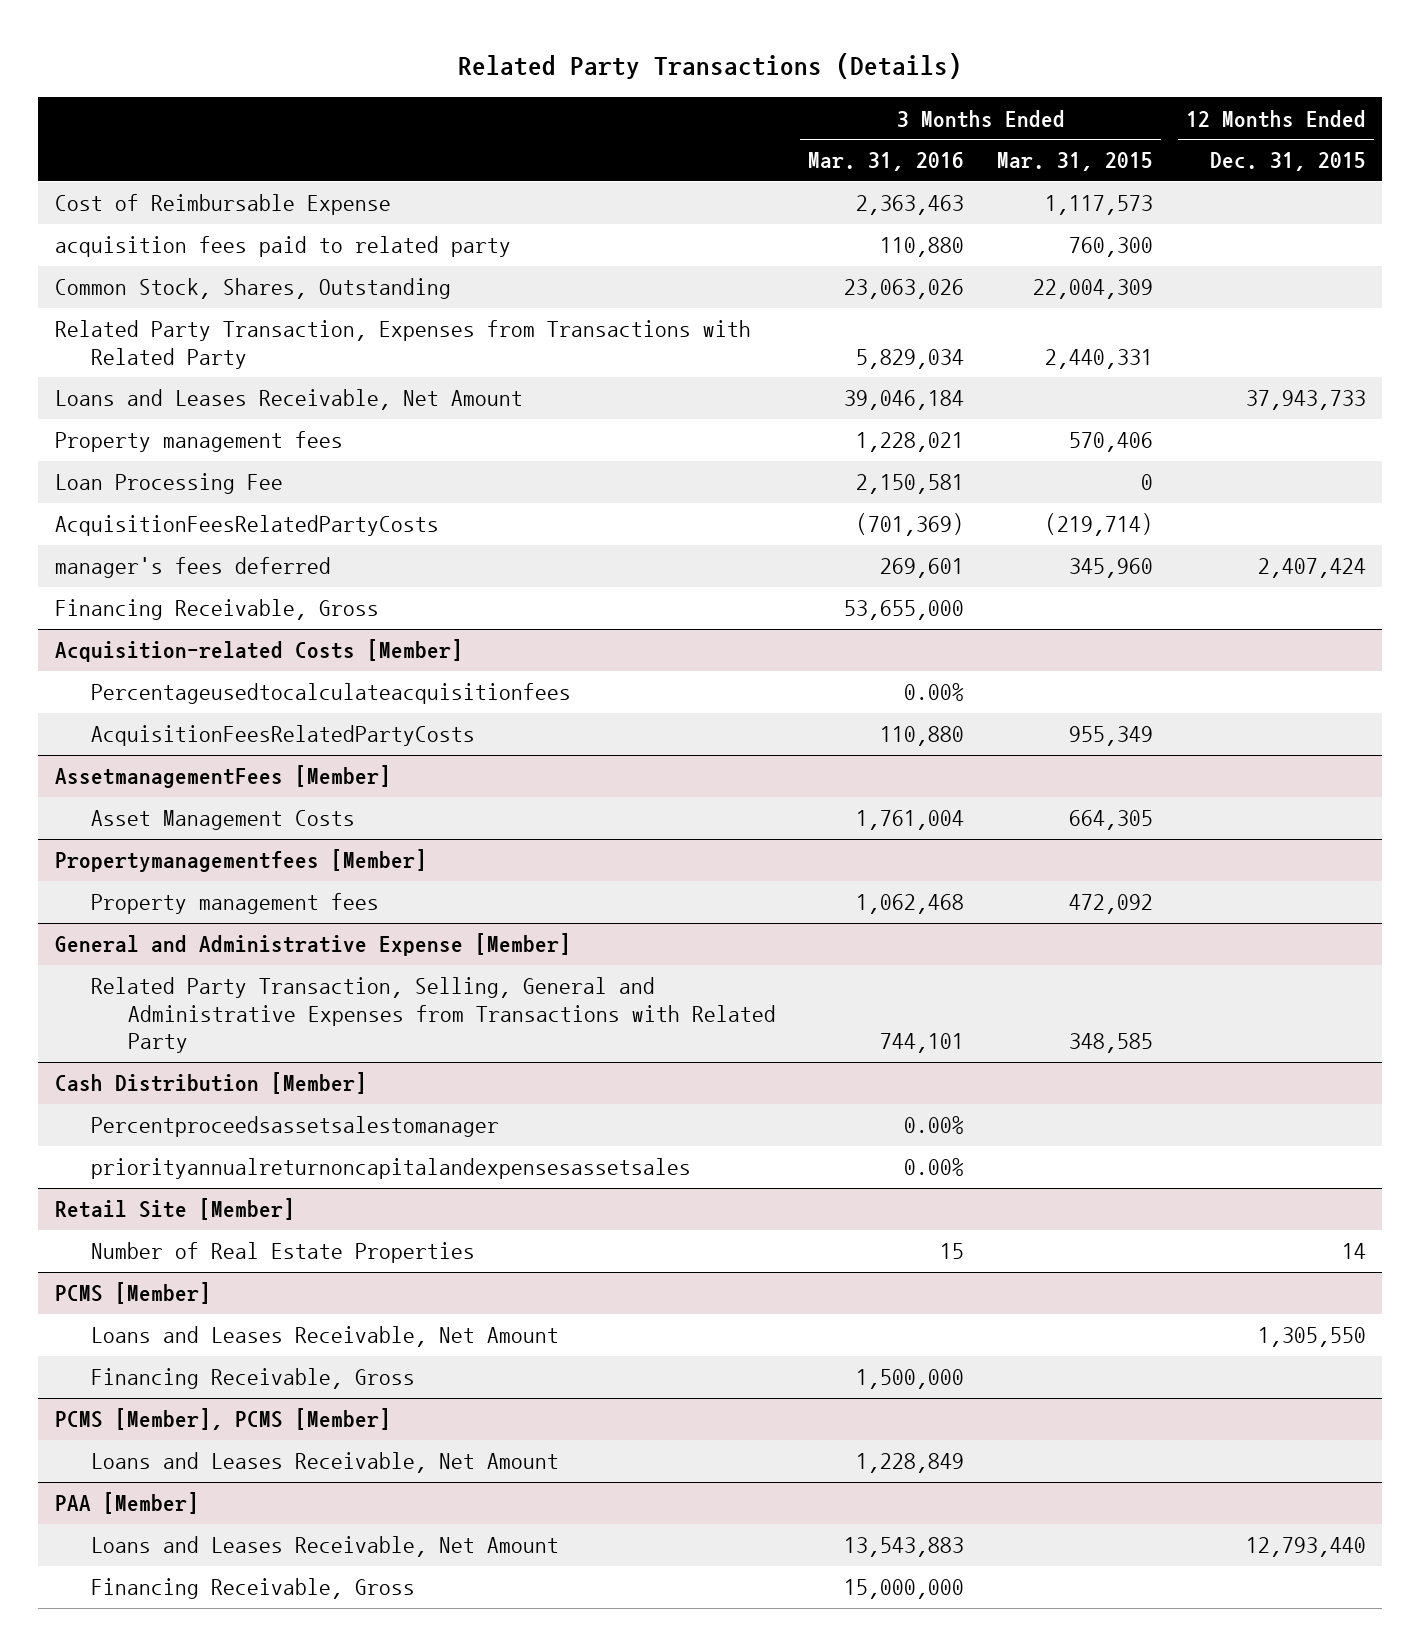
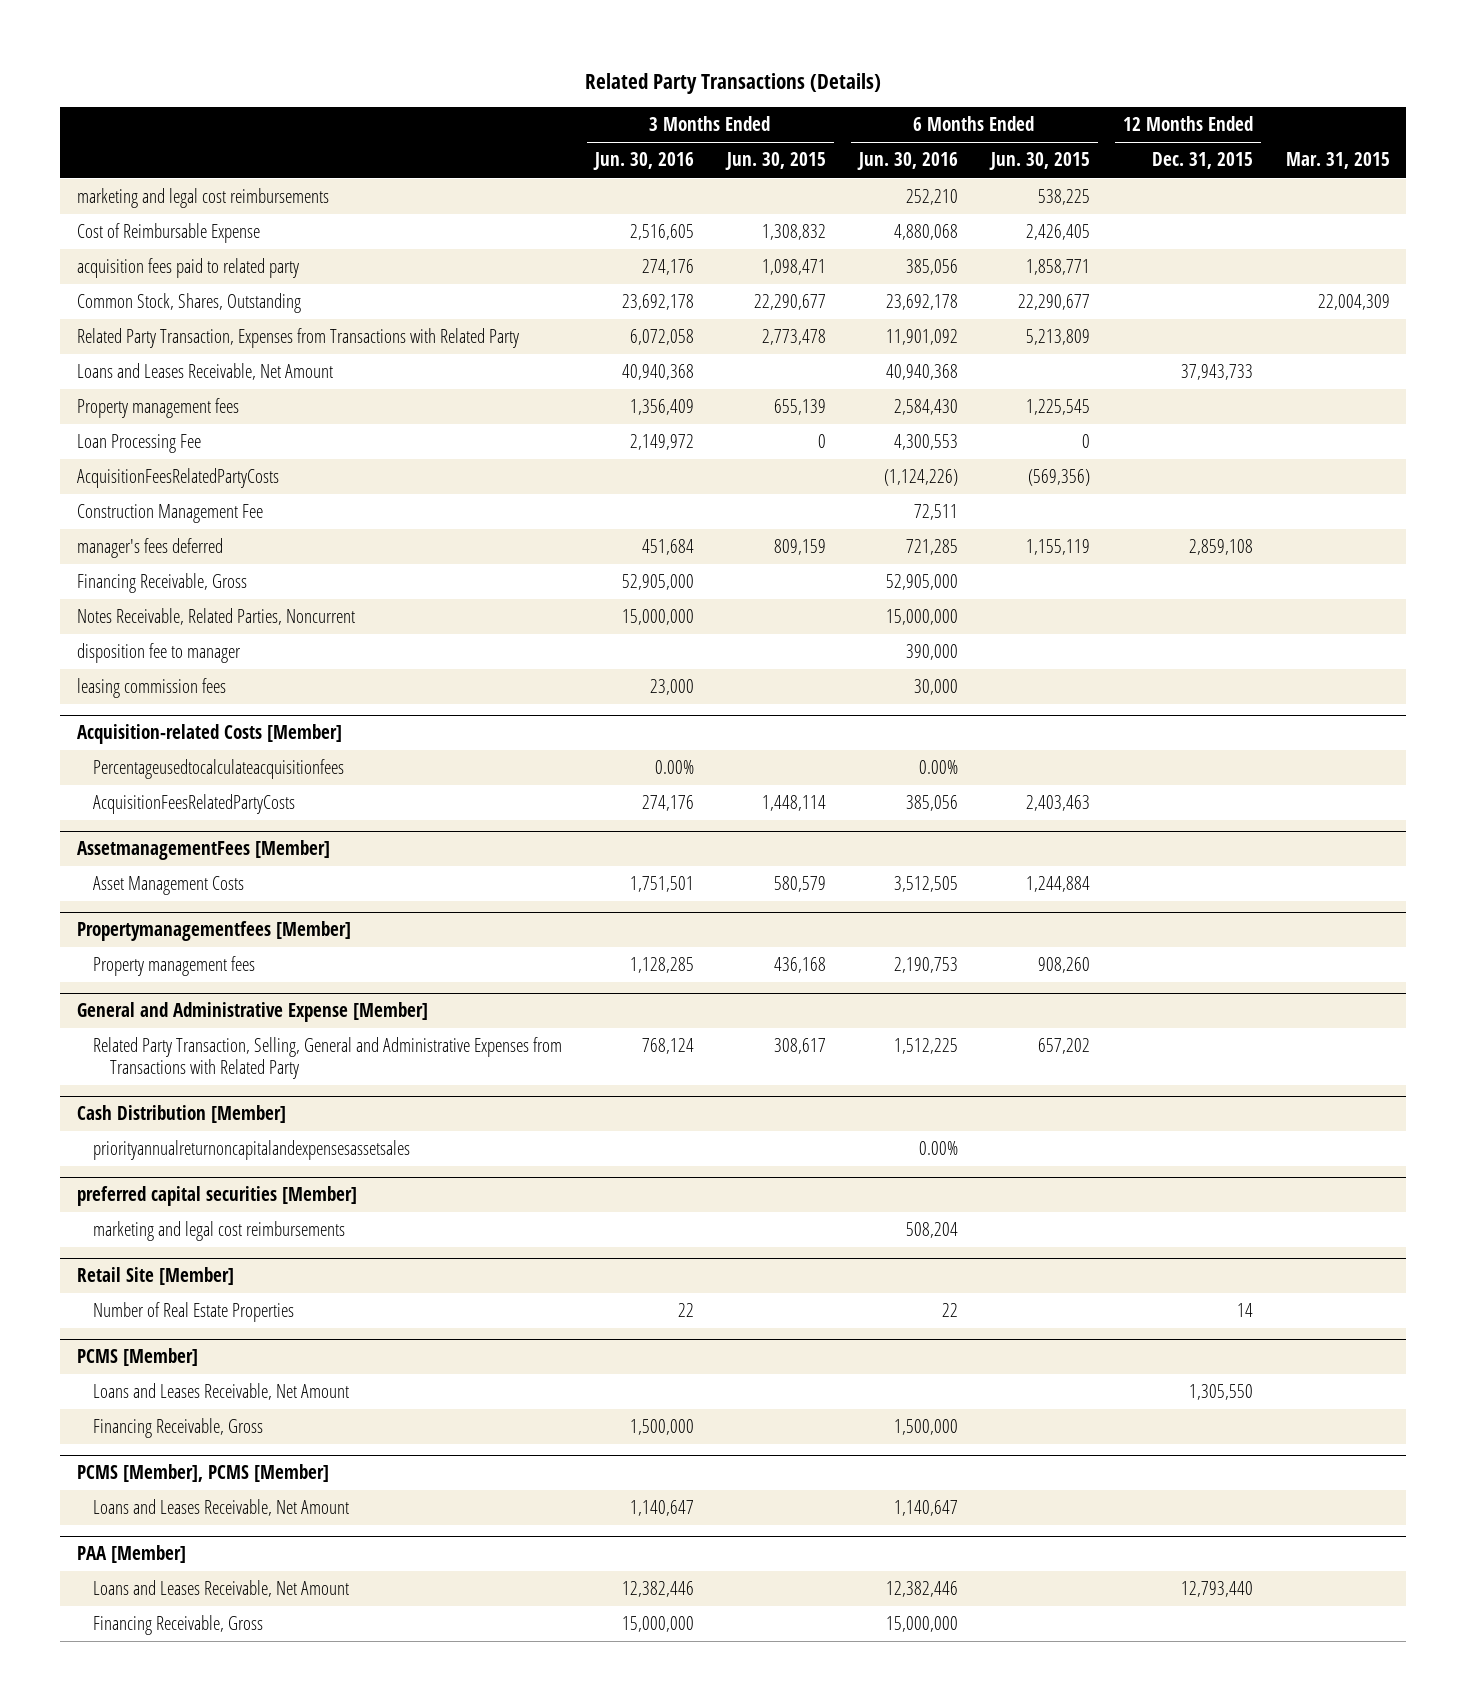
- | 3 Months Ended Mar. 31, 2016 | 3 Months Ended Mar. 31, 2015 | 12 Months Ended Dec. 31, 2015
+ | 3 Months Ended Jun. 30, 2016 | 3 Months Ended Jun. 30, 2015 | 6 Months Ended Jun. 30, 2016 | 6 Months Ended Jun. 30, 2015 | 12 Months Ended Dec. 31, 2015 | Mar. 31, 2015
+ marketing and legal cost reimbursements | | | 252,210 | 538,225 | |
- manager's fees deferred | 269,601 | 345,960 | 2,407,424
+ Construction Management Fee | | | 72,511 | | |
+ manager's fees deferred | 451,684 | 809,159 | 721,285 | 1,155,119 | 2,859,108 |
+ Notes Receivable, Related Parties, Noncurrent | 15,000,000 | | 15,000,000 | | |
+ disposition fee to manager | | | 390,000 | | |
+ leasing commission fees | 23,000 | | 30,000 | | |
@ Cash Distribution [Member]
- Percentproceedsassetsalestomanager | 0.00% | |
+ preferred capital securities [Member]
+ marketing and legal cost reimbursements | | | 508,204 | | |

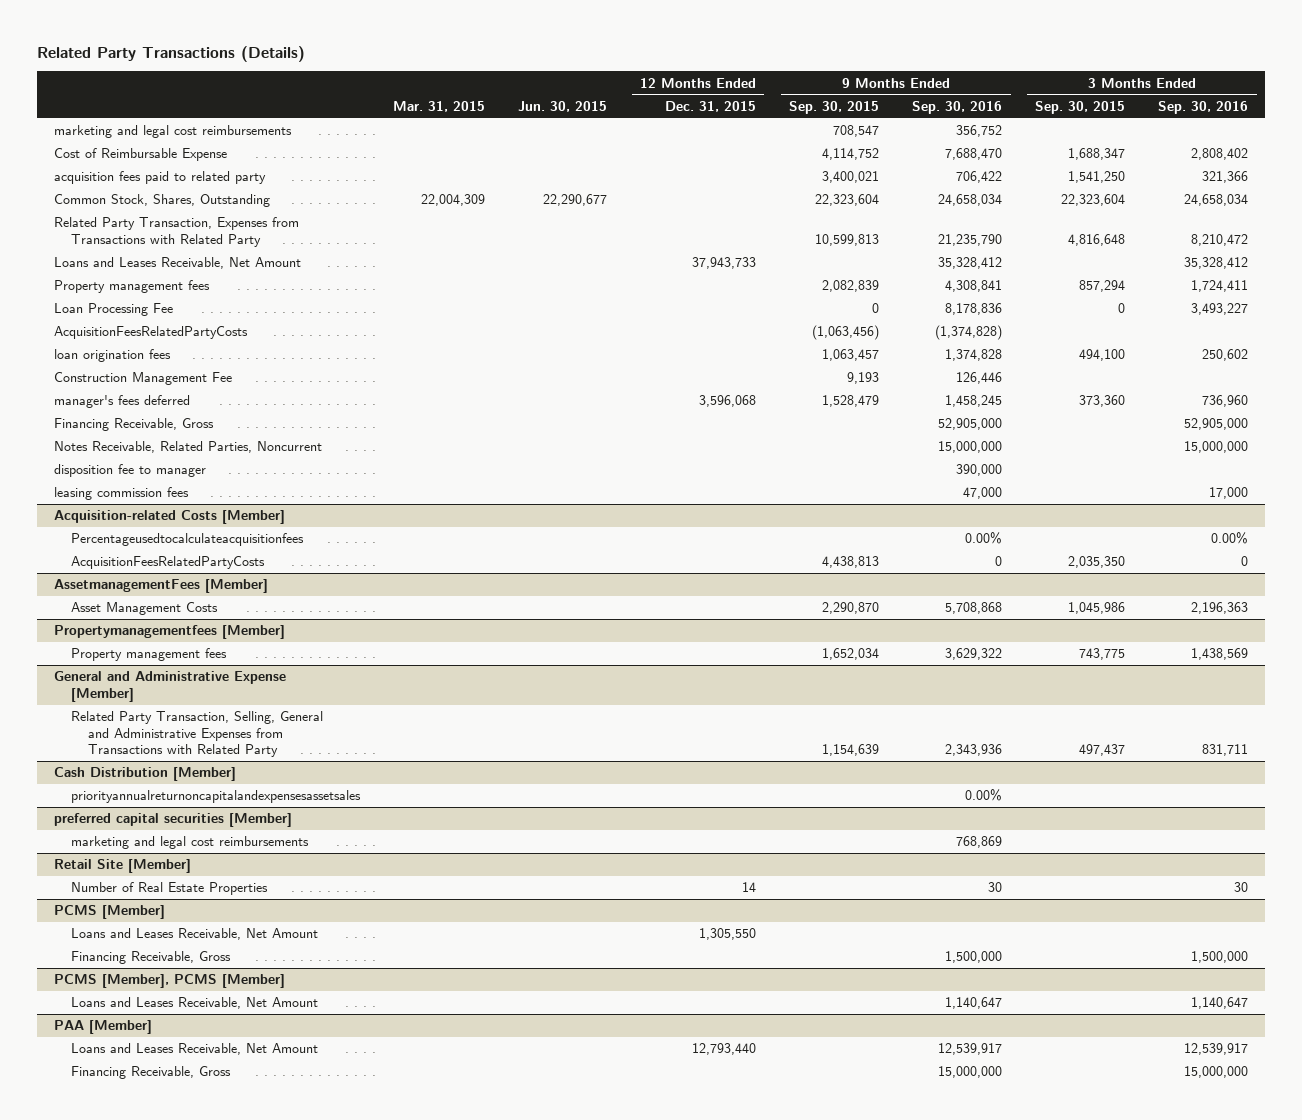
- | 3 Months Ended Jun. 30, 2016 | 3 Months Ended Jun. 30, 2015 | 6 Months Ended Jun. 30, 2016 | 6 Months Ended Jun. 30, 2015 | 12 Months Ended Dec. 31, 2015 | Mar. 31, 2015
+ | Mar. 31, 2015 | Jun. 30, 2015 | 12 Months Ended Dec. 31, 2015 | 9 Months Ended Sep. 30, 2015 | 9 Months Ended Sep. 30, 2016 | 3 Months Ended Sep. 30, 2015 | 3 Months Ended Sep. 30, 2016
+ loan origination fees | | | | 1,063,457 | 1,374,828 | 494,100 | 250,602
- manager's fees deferred | 451,684 | 809,159 | 721,285 | 1,155,119 | 2,859,108 |
+ manager's fees deferred | | | 3,596,068 | 1,528,479 | 1,458,245 | 373,360 | 736,960

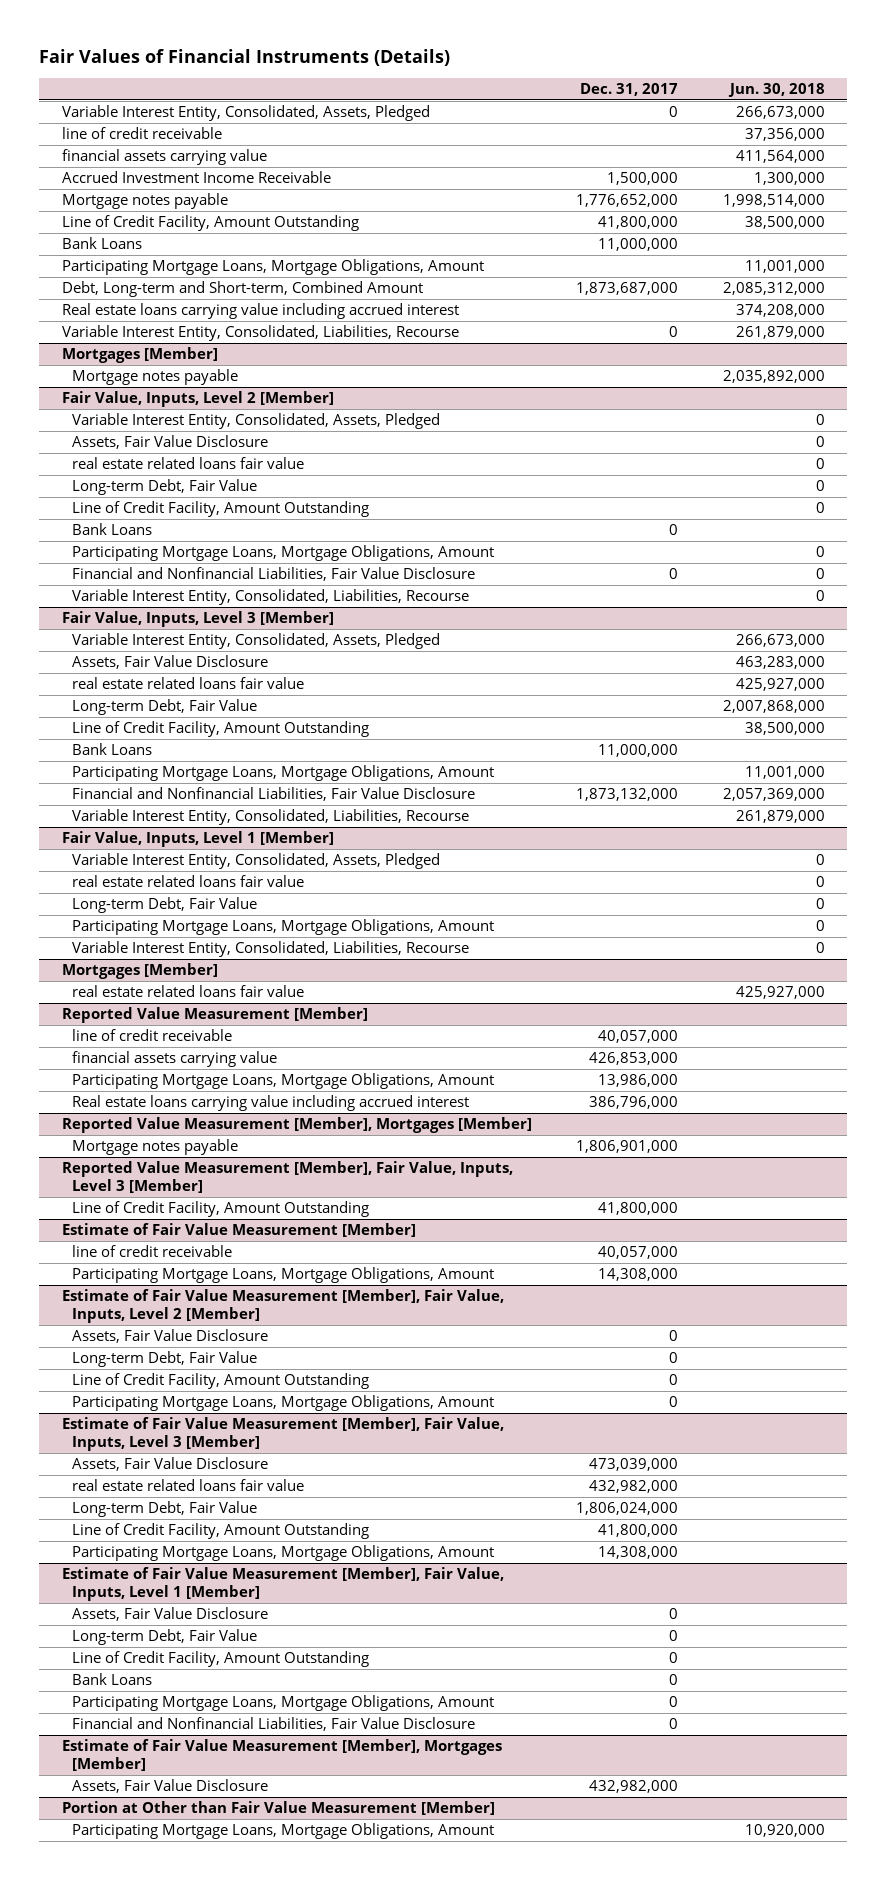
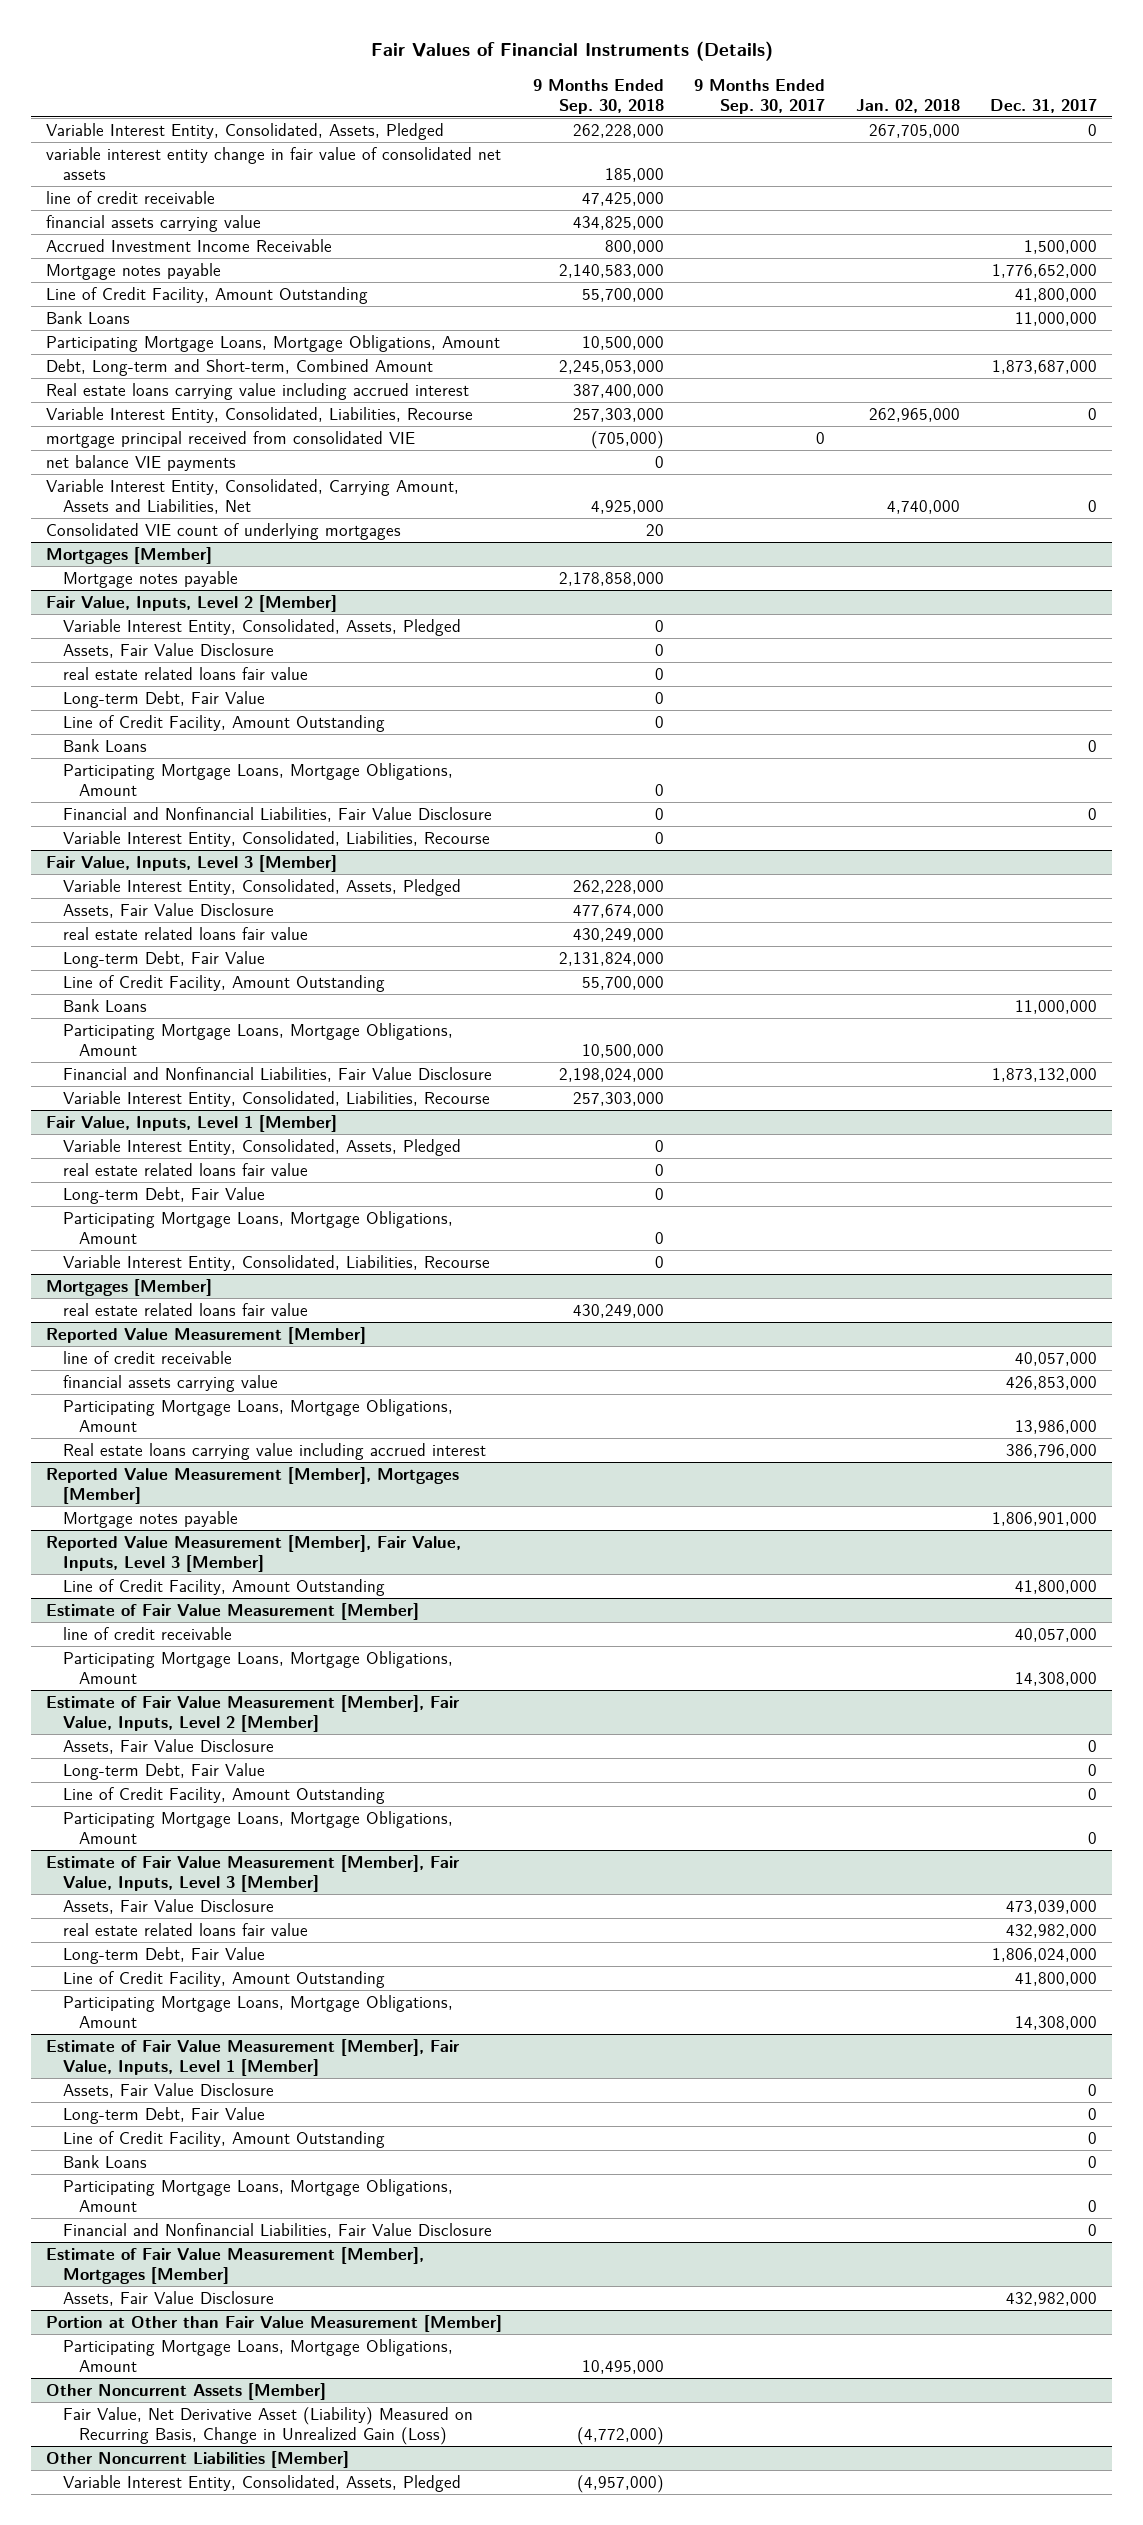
- | Dec. 31, 2017 | Jun. 30, 2018
+ | 9 Months Ended Sep. 30, 2018 | 9 Months Ended Sep. 30, 2017 | Jan. 02, 2018 | Dec. 31, 2017
+ variable interest entity change in fair value of consolidated net assets | 185,000 | | |
+ mortgage principal received from consolidated VIE | (705,000) | 0 | |
+ net balance VIE payments | 0 | | |
+ Variable Interest Entity, Consolidated, Carrying Amount, Assets and Liabilities, Net | 4,925,000 | | 4,740,000 | 0
+ Consolidated VIE count of underlying mortgages | 20 | | |
+ Other Noncurrent Assets [Member]
+ Fair Value, Net Derivative Asset (Liability) Measured on Recurring Basis, Change in Unrealized Gain (Loss) | (4,772,000) | | |
+ Other Noncurrent Liabilities [Member]
+ Variable Interest Entity, Consolidated, Assets, Pledged | (4,957,000) | | |

